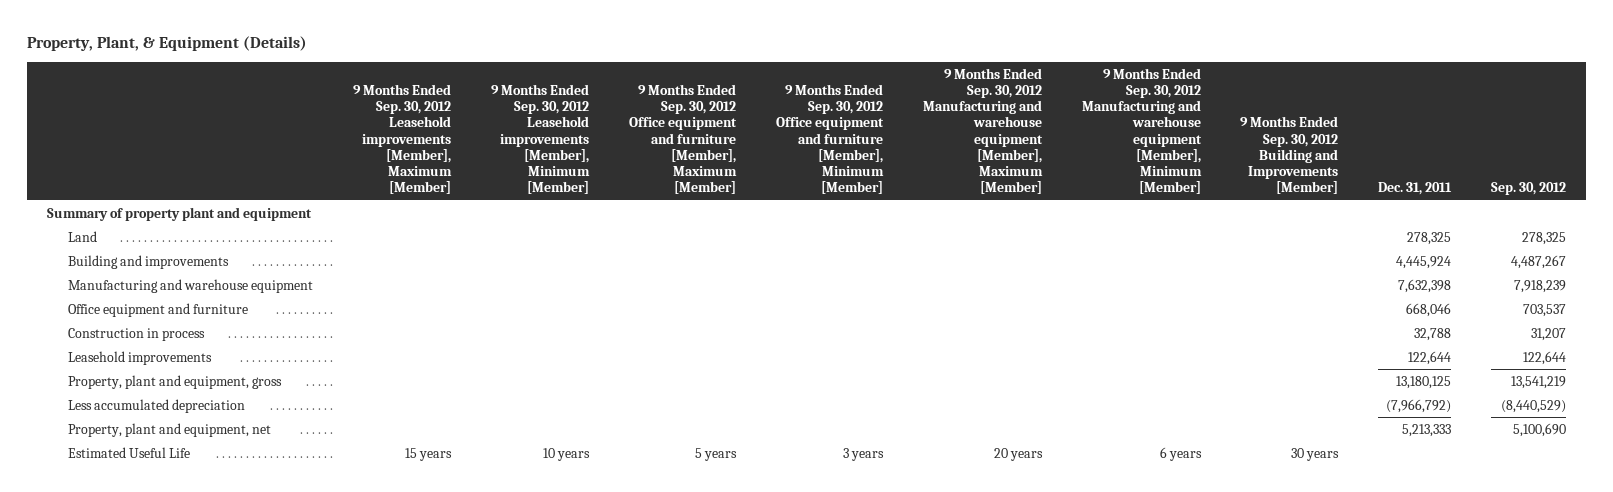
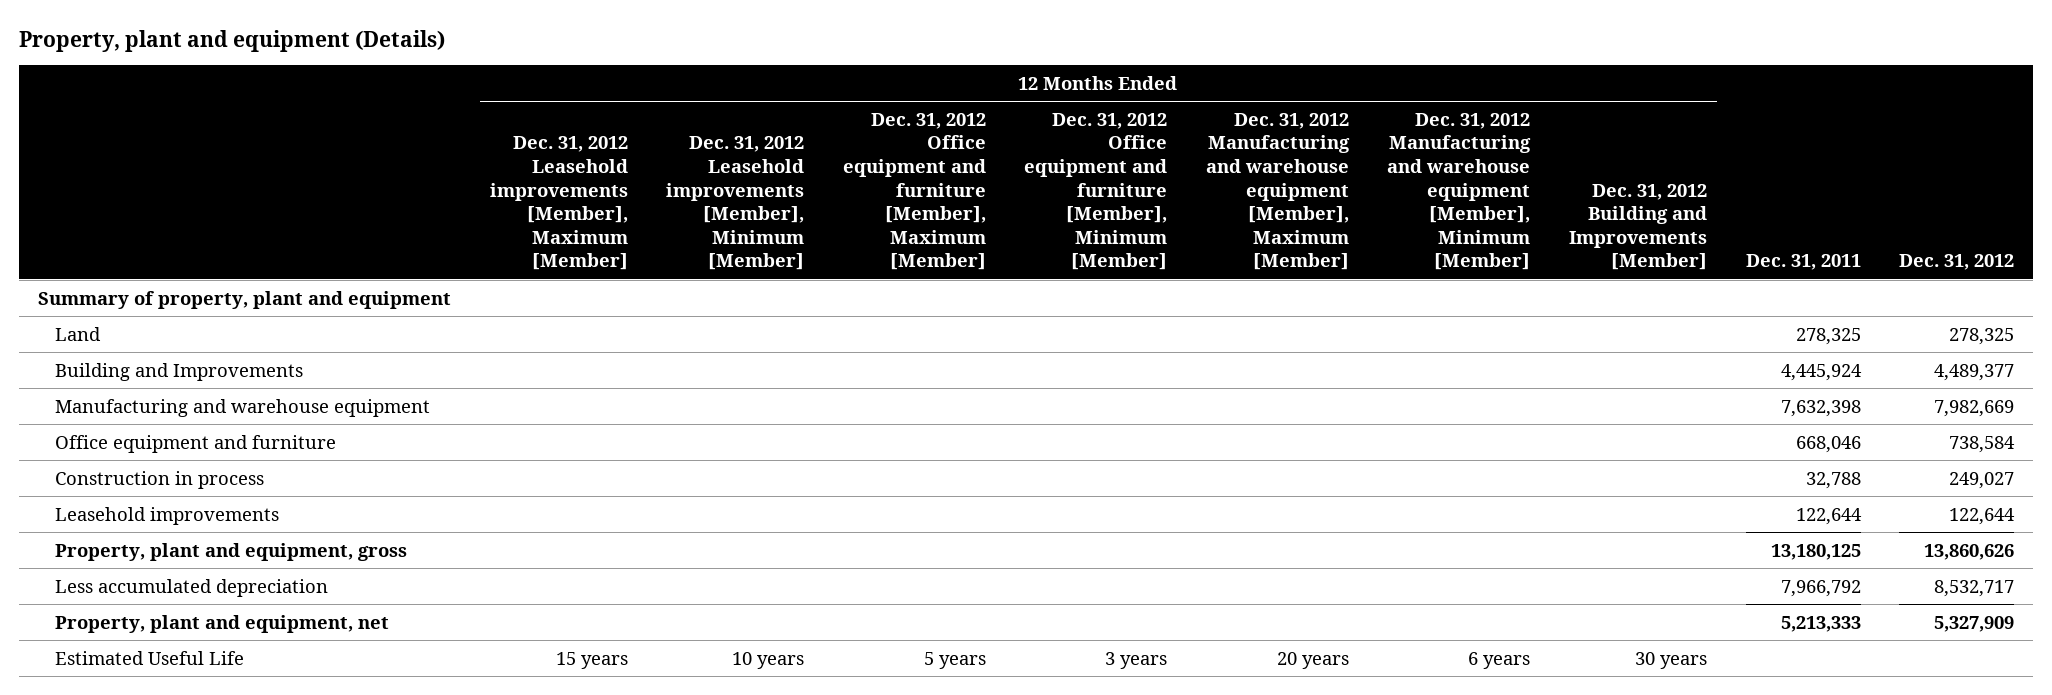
- Property, Plant, & Equipment (Details)
+ Property, plant and equipment (Details)
- | 9 Months Ended Sep. 30, 2012 Leasehold improvements [Member], Maximum [Member] | 9 Months Ended Sep. 30, 2012 Leasehold improvements [Member], Minimum [Member] | 9 Months Ended Sep. 30, 2012 Office equipment and furniture [Member], Maximum [Member] | 9 Months Ended Sep. 30, 2012 Office equipment and furniture [Member], Minimum [Member] | 9 Months Ended Sep. 30, 2012 Manufacturing and warehouse equipment [Member], Maximum [Member] | 9 Months Ended Sep. 30, 2012 Manufacturing and warehouse equipment [Member], Minimum [Member] | 9 Months Ended Sep. 30, 2012 Building and Improvements [Member] | Dec. 31, 2011 | Sep. 30, 2012
+ | 12 Months Ended Dec. 31, 2012 Leasehold improvements [Member], Maximum [Member] | 12 Months Ended Dec. 31, 2012 Leasehold improvements [Member], Minimum [Member] | 12 Months Ended Dec. 31, 2012 Office equipment and furniture [Member], Maximum [Member] | 12 Months Ended Dec. 31, 2012 Office equipment and furniture [Member], Minimum [Member] | 12 Months Ended Dec. 31, 2012 Manufacturing and warehouse equipment [Member], Maximum [Member] | 12 Months Ended Dec. 31, 2012 Manufacturing and warehouse equipment [Member], Minimum [Member] | 12 Months Ended Dec. 31, 2012 Building and Improvements [Member] | Dec. 31, 2011 | Dec. 31, 2012
- Summary of property plant and equipment
+ Summary of property, plant and equipment
- Building and improvements | | | | | | | | 4,445,924 | 4,487,267
+ Building and Improvements | | | | | | | | 4,445,924 | 4,489,377
- Less accumulated depreciation | | | | | | | | (7,966,792) | (8,440,529)
+ Less accumulated depreciation | | | | | | | | 7,966,792 | 8,532,717

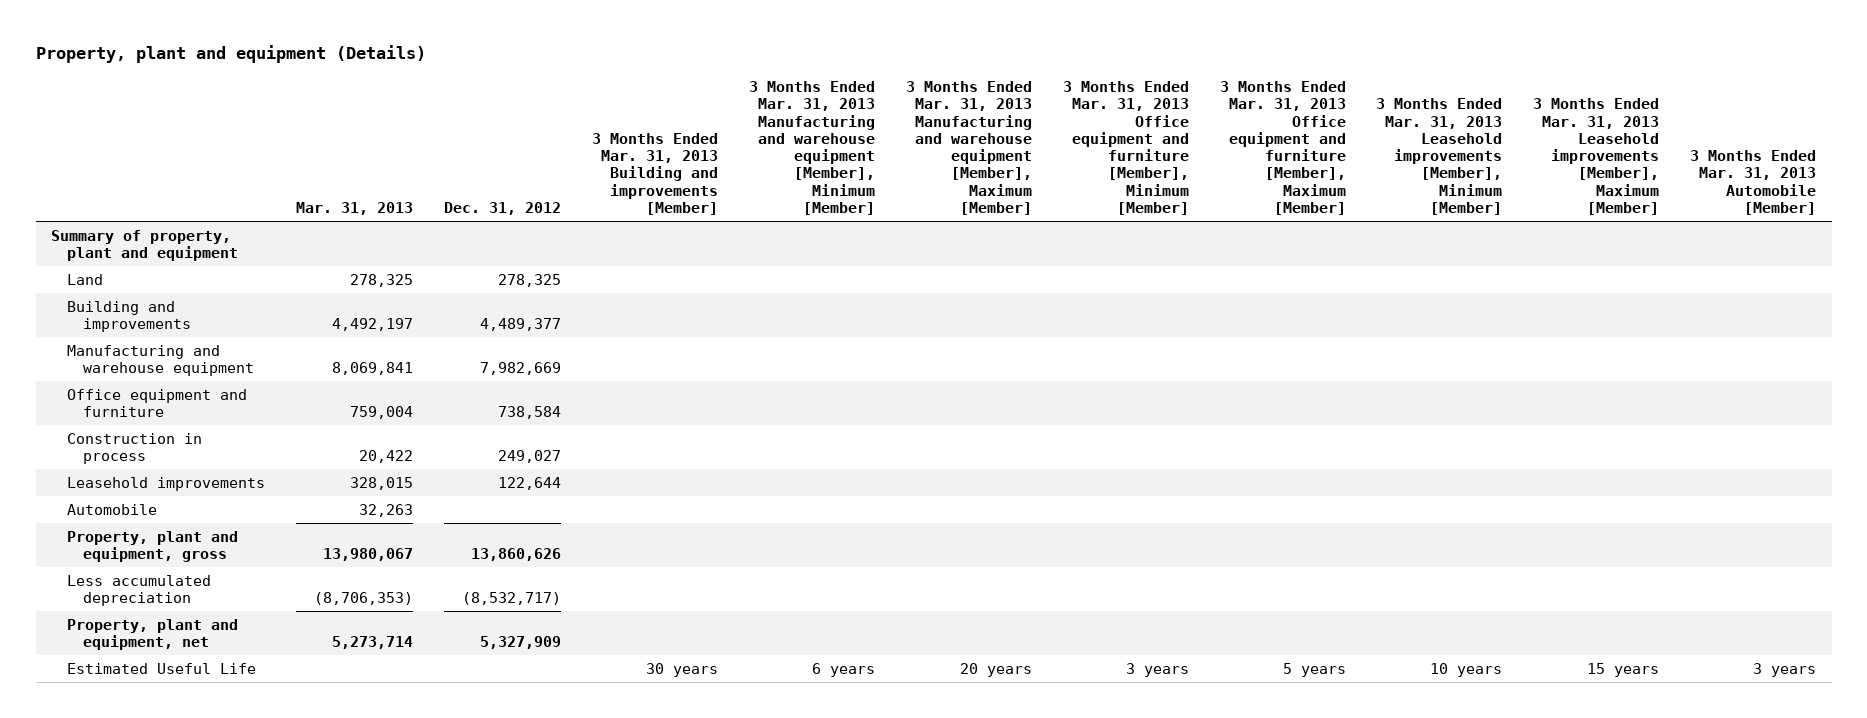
- | 12 Months Ended Dec. 31, 2012 Leasehold improvements [Member], Maximum [Member] | 12 Months Ended Dec. 31, 2012 Leasehold improvements [Member], Minimum [Member] | 12 Months Ended Dec. 31, 2012 Office equipment and furniture [Member], Maximum [Member] | 12 Months Ended Dec. 31, 2012 Office equipment and furniture [Member], Minimum [Member] | 12 Months Ended Dec. 31, 2012 Manufacturing and warehouse equipment [Member], Maximum [Member] | 12 Months Ended Dec. 31, 2012 Manufacturing and warehouse equipment [Member], Minimum [Member] | 12 Months Ended Dec. 31, 2012 Building and Improvements [Member] | Dec. 31, 2011 | Dec. 31, 2012
+ | Mar. 31, 2013 | Dec. 31, 2012 | 3 Months Ended Mar. 31, 2013 Building and improvements [Member] | 3 Months Ended Mar. 31, 2013 Manufacturing and warehouse equipment [Member], Minimum [Member] | 3 Months Ended Mar. 31, 2013 Manufacturing and warehouse equipment [Member], Maximum [Member] | 3 Months Ended Mar. 31, 2013 Office equipment and furniture [Member], Minimum [Member] | 3 Months Ended Mar. 31, 2013 Office equipment and furniture [Member], Maximum [Member] | 3 Months Ended Mar. 31, 2013 Leasehold improvements [Member], Minimum [Member] | 3 Months Ended Mar. 31, 2013 Leasehold improvements [Member], Maximum [Member] | 3 Months Ended Mar. 31, 2013 Automobile [Member]
- Building and Improvements | | | | | | | | 4,445,924 | 4,489,377
+ Building and improvements | 4,492,197 | 4,489,377 | | | | | | | |
+ Automobile | 32,263 | | | | | | | | |
- Less accumulated depreciation | | | | | | | | 7,966,792 | 8,532,717
+ Less accumulated depreciation | (8,706,353) | (8,532,717) | | | | | | | |

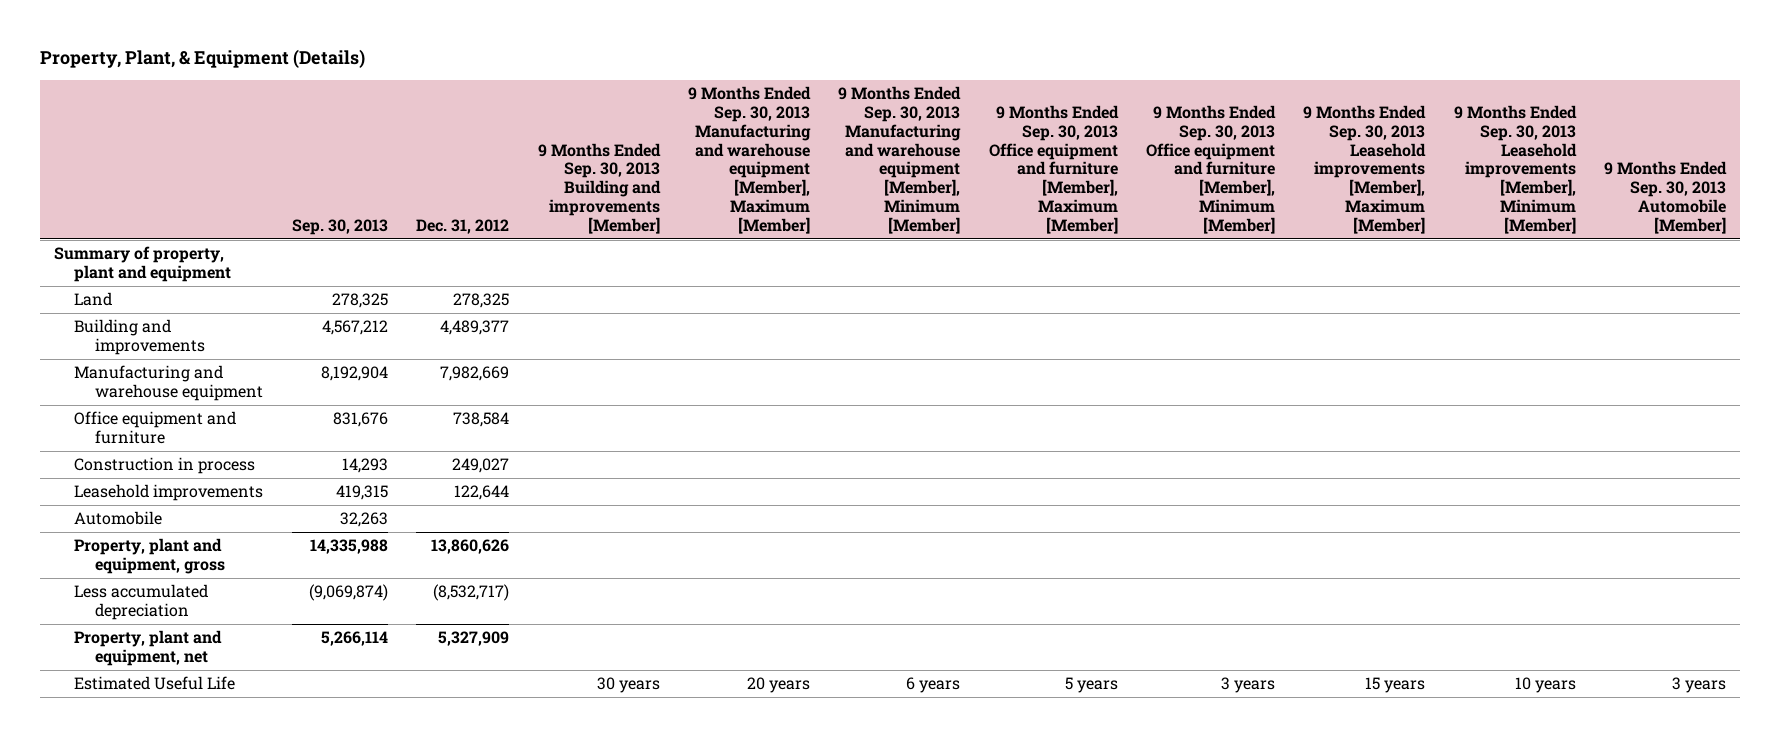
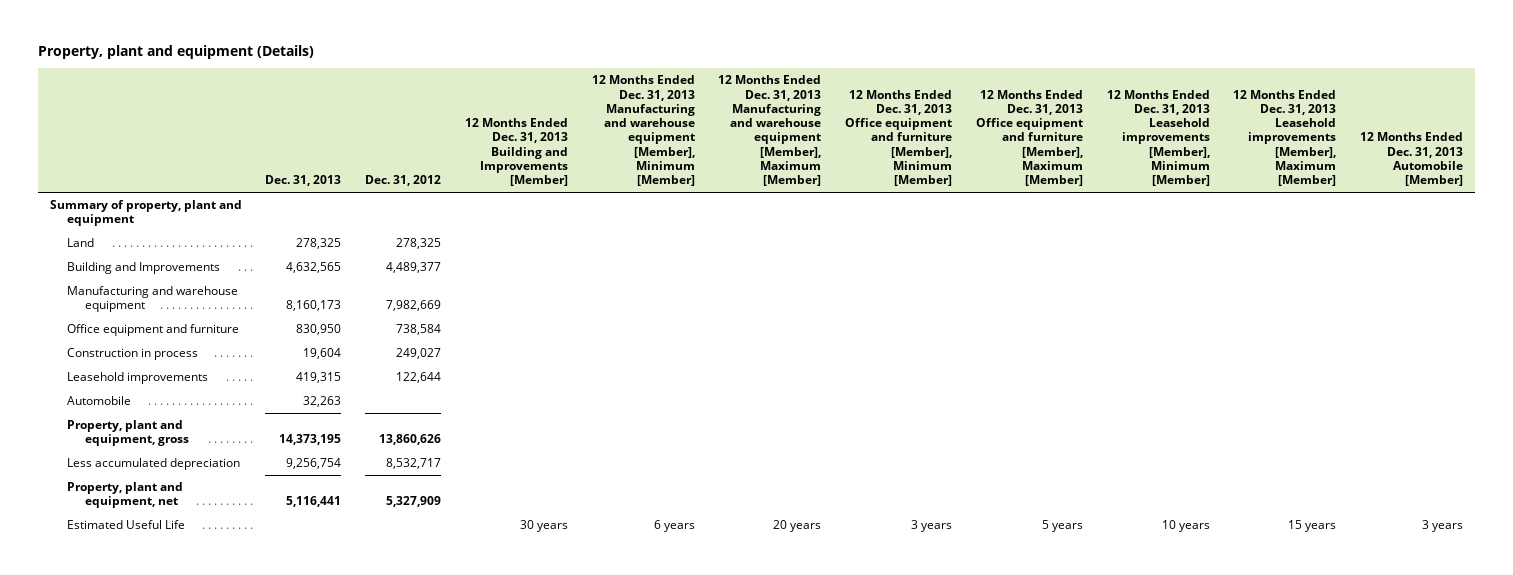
- Property, Plant, & Equipment (Details)
+ Property, plant and equipment (Details)
- | Sep. 30, 2013 | Dec. 31, 2012 | 9 Months Ended Sep. 30, 2013 Building and improvements [Member] | 9 Months Ended Sep. 30, 2013 Manufacturing and warehouse equipment [Member], Maximum [Member] | 9 Months Ended Sep. 30, 2013 Manufacturing and warehouse equipment [Member], Minimum [Member] | 9 Months Ended Sep. 30, 2013 Office equipment and furniture [Member], Maximum [Member] | 9 Months Ended Sep. 30, 2013 Office equipment and furniture [Member], Minimum [Member] | 9 Months Ended Sep. 30, 2013 Leasehold improvements [Member], Maximum [Member] | 9 Months Ended Sep. 30, 2013 Leasehold improvements [Member], Minimum [Member] | 9 Months Ended Sep. 30, 2013 Automobile [Member]
+ | Dec. 31, 2013 | Dec. 31, 2012 | 12 Months Ended Dec. 31, 2013 Building and Improvements [Member] | 12 Months Ended Dec. 31, 2013 Manufacturing and warehouse equipment [Member], Minimum [Member] | 12 Months Ended Dec. 31, 2013 Manufacturing and warehouse equipment [Member], Maximum [Member] | 12 Months Ended Dec. 31, 2013 Office equipment and furniture [Member], Minimum [Member] | 12 Months Ended Dec. 31, 2013 Office equipment and furniture [Member], Maximum [Member] | 12 Months Ended Dec. 31, 2013 Leasehold improvements [Member], Minimum [Member] | 12 Months Ended Dec. 31, 2013 Leasehold improvements [Member], Maximum [Member] | 12 Months Ended Dec. 31, 2013 Automobile [Member]
- Building and improvements | 4,567,212 | 4,489,377 | | | | | | | |
+ Building and Improvements | 4,632,565 | 4,489,377 | | | | | | | |
- Less accumulated depreciation | (9,069,874) | (8,532,717) | | | | | | | |
+ Less accumulated depreciation | 9,256,754 | 8,532,717 | | | | | | | |

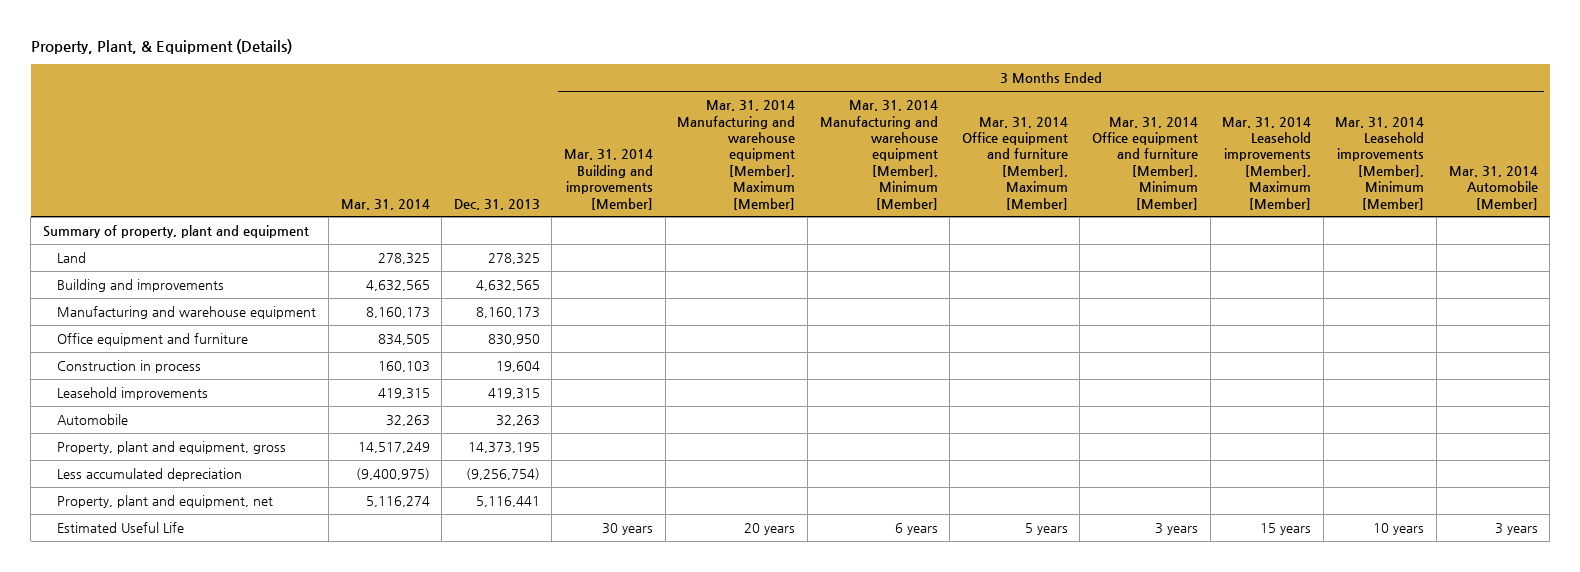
- Property, plant and equipment (Details)
+ Property, Plant, & Equipment (Details)
- | Dec. 31, 2013 | Dec. 31, 2012 | 12 Months Ended Dec. 31, 2013 Building and Improvements [Member] | 12 Months Ended Dec. 31, 2013 Manufacturing and warehouse equipment [Member], Minimum [Member] | 12 Months Ended Dec. 31, 2013 Manufacturing and warehouse equipment [Member], Maximum [Member] | 12 Months Ended Dec. 31, 2013 Office equipment and furniture [Member], Minimum [Member] | 12 Months Ended Dec. 31, 2013 Office equipment and furniture [Member], Maximum [Member] | 12 Months Ended Dec. 31, 2013 Leasehold improvements [Member], Minimum [Member] | 12 Months Ended Dec. 31, 2013 Leasehold improvements [Member], Maximum [Member] | 12 Months Ended Dec. 31, 2013 Automobile [Member]
+ | Mar. 31, 2014 | Dec. 31, 2013 | 3 Months Ended Mar. 31, 2014 Building and improvements [Member] | 3 Months Ended Mar. 31, 2014 Manufacturing and warehouse equipment [Member], Maximum [Member] | 3 Months Ended Mar. 31, 2014 Manufacturing and warehouse equipment [Member], Minimum [Member] | 3 Months Ended Mar. 31, 2014 Office equipment and furniture [Member], Maximum [Member] | 3 Months Ended Mar. 31, 2014 Office equipment and furniture [Member], Minimum [Member] | 3 Months Ended Mar. 31, 2014 Leasehold improvements [Member], Maximum [Member] | 3 Months Ended Mar. 31, 2014 Leasehold improvements [Member], Minimum [Member] | 3 Months Ended Mar. 31, 2014 Automobile [Member]
- Building and Improvements | 4,632,565 | 4,489,377 | | | | | | | |
+ Building and improvements | 4,632,565 | 4,632,565 | | | | | | | |
- Less accumulated depreciation | 9,256,754 | 8,532,717 | | | | | | | |
+ Less accumulated depreciation | (9,400,975) | (9,256,754) | | | | | | | |

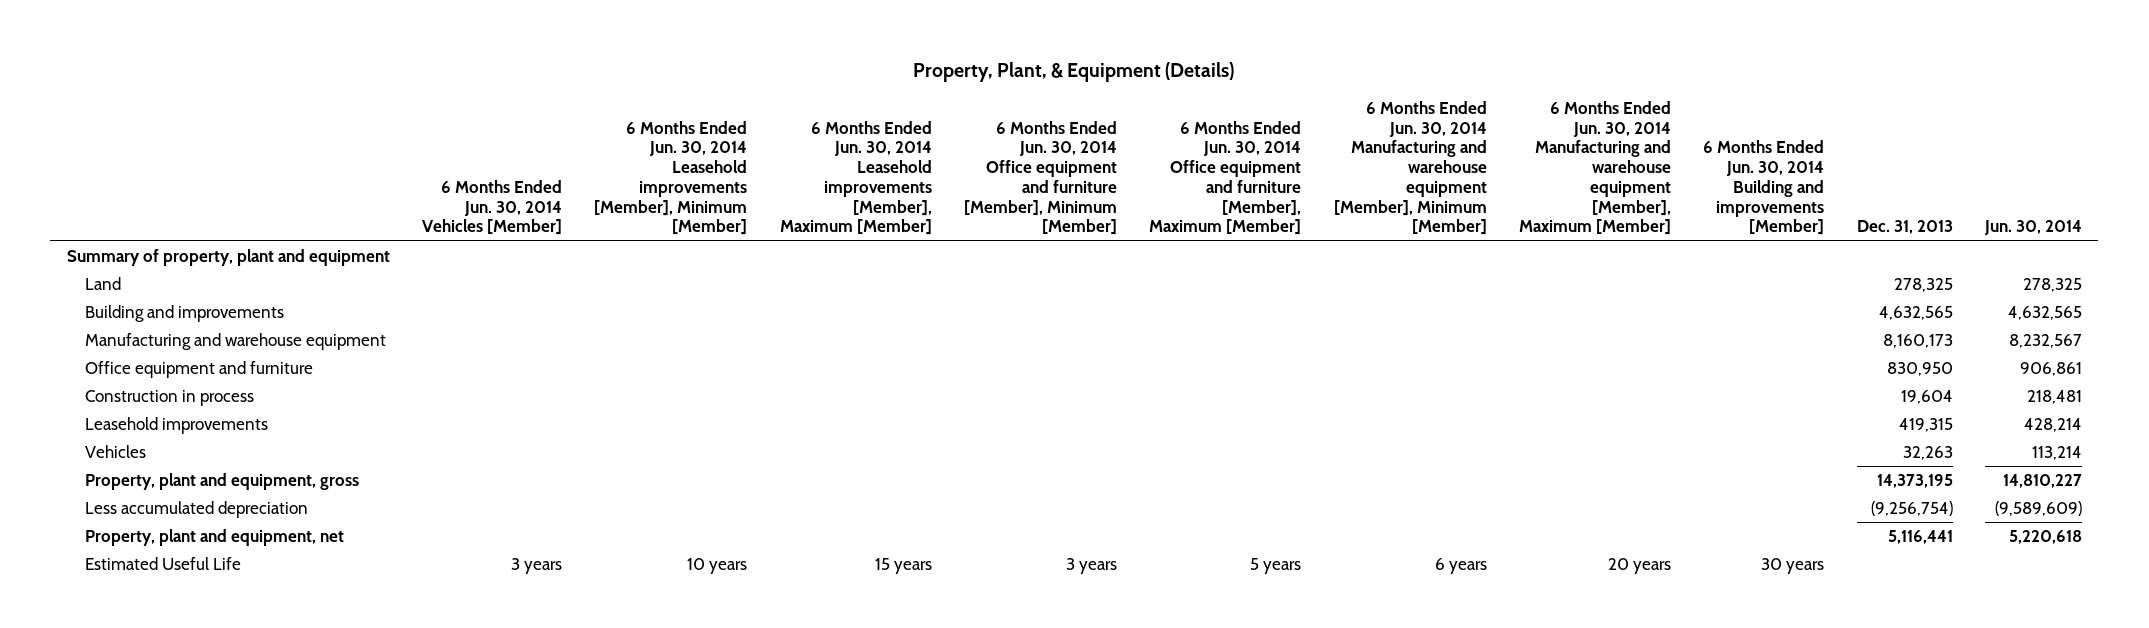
- | Mar. 31, 2014 | Dec. 31, 2013 | 3 Months Ended Mar. 31, 2014 Building and improvements [Member] | 3 Months Ended Mar. 31, 2014 Manufacturing and warehouse equipment [Member], Maximum [Member] | 3 Months Ended Mar. 31, 2014 Manufacturing and warehouse equipment [Member], Minimum [Member] | 3 Months Ended Mar. 31, 2014 Office equipment and furniture [Member], Maximum [Member] | 3 Months Ended Mar. 31, 2014 Office equipment and furniture [Member], Minimum [Member] | 3 Months Ended Mar. 31, 2014 Leasehold improvements [Member], Maximum [Member] | 3 Months Ended Mar. 31, 2014 Leasehold improvements [Member], Minimum [Member] | 3 Months Ended Mar. 31, 2014 Automobile [Member]
+ | 6 Months Ended Jun. 30, 2014 Vehicles [Member] | 6 Months Ended Jun. 30, 2014 Leasehold improvements [Member], Minimum [Member] | 6 Months Ended Jun. 30, 2014 Leasehold improvements [Member], Maximum [Member] | 6 Months Ended Jun. 30, 2014 Office equipment and furniture [Member], Minimum [Member] | 6 Months Ended Jun. 30, 2014 Office equipment and furniture [Member], Maximum [Member] | 6 Months Ended Jun. 30, 2014 Manufacturing and warehouse equipment [Member], Minimum [Member] | 6 Months Ended Jun. 30, 2014 Manufacturing and warehouse equipment [Member], Maximum [Member] | 6 Months Ended Jun. 30, 2014 Building and improvements [Member] | Dec. 31, 2013 | Jun. 30, 2014
- Automobile | 32,263 | 32,263 | | | | | | | |
+ Vehicles | | | | | | | | | 32,263 | 113,214

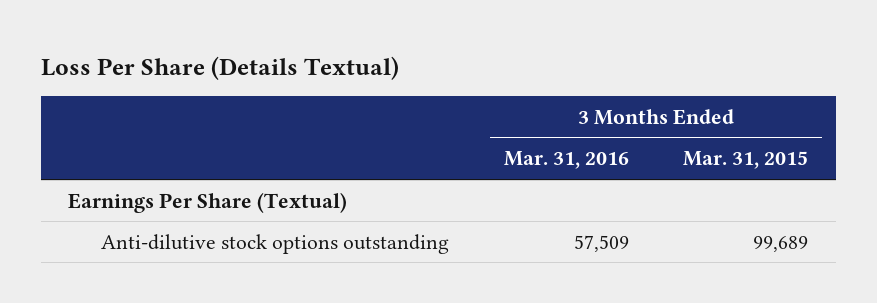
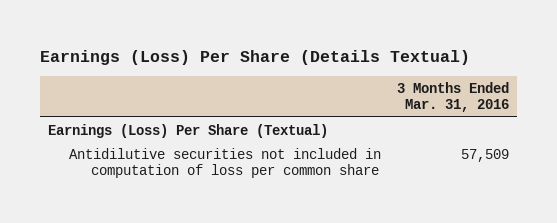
- Loss Per Share (Details Textual)
+ Earnings (Loss) Per Share (Details Textual)
- | 3 Months Ended Mar. 31, 2016 | 3 Months Ended Mar. 31, 2015
+ | 3 Months Ended Mar. 31, 2016
- Earnings Per Share (Textual)
- Anti-dilutive stock options outstanding | 57,509 | 99,689
+ Earnings (Loss) Per Share (Textual)
+ Antidilutive securities not included in computation of loss per common share | 57,509

